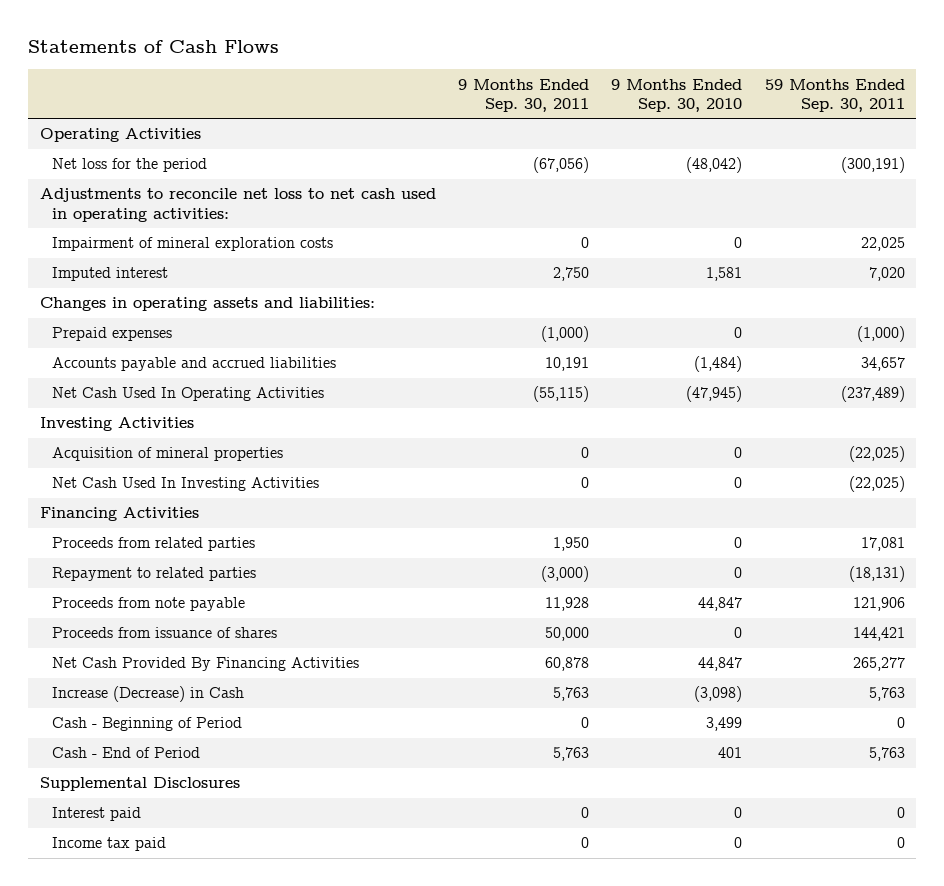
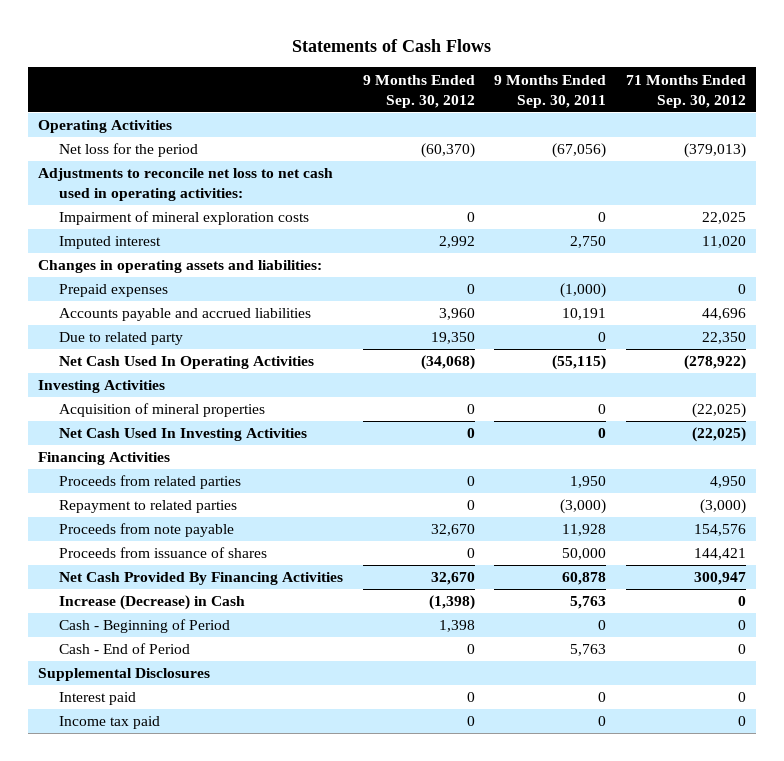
- | 9 Months Ended Sep. 30, 2011 | 9 Months Ended Sep. 30, 2010 | 59 Months Ended Sep. 30, 2011
+ | 9 Months Ended Sep. 30, 2012 | 9 Months Ended Sep. 30, 2011 | 71 Months Ended Sep. 30, 2012
+ Due to related party | 19,350 | 0 | 22,350

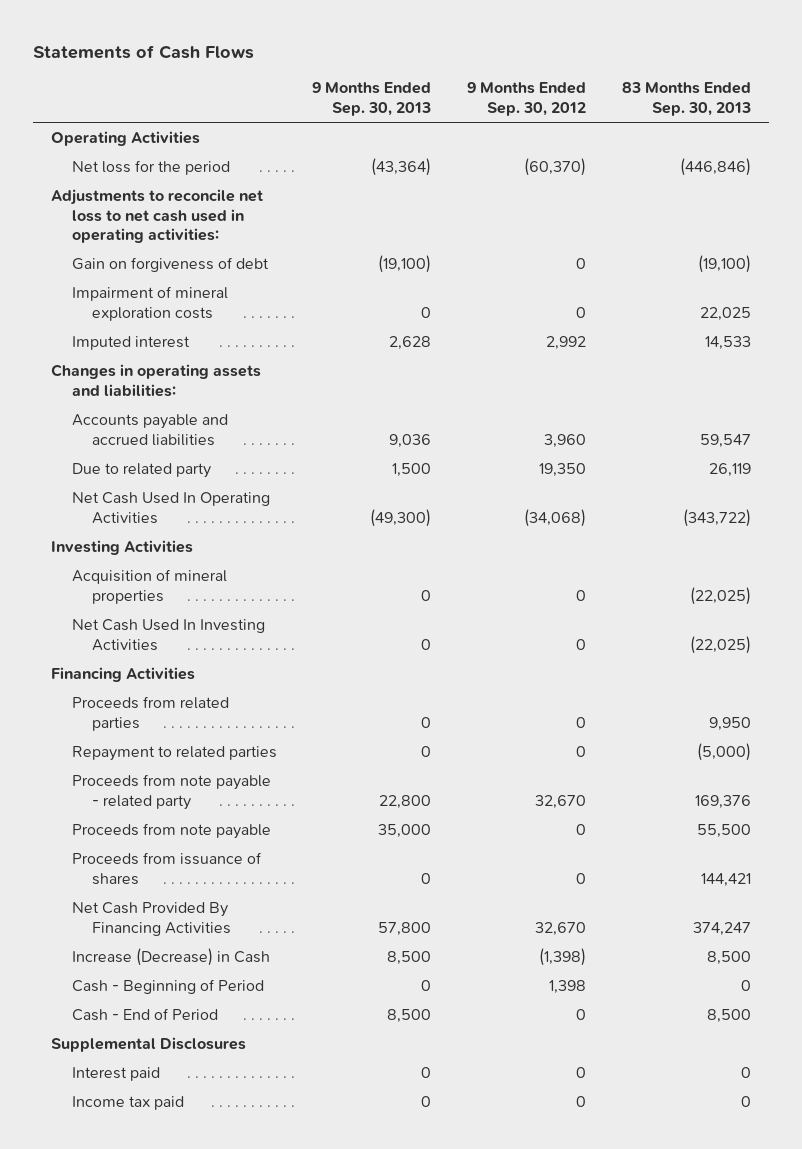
- | 9 Months Ended Sep. 30, 2012 | 9 Months Ended Sep. 30, 2011 | 71 Months Ended Sep. 30, 2012
+ | 9 Months Ended Sep. 30, 2013 | 9 Months Ended Sep. 30, 2012 | 83 Months Ended Sep. 30, 2013
+ Gain on forgiveness of debt | (19,100) | 0 | (19,100)
- Prepaid expenses | 0 | (1,000) | 0
- Proceeds from note payable | 32,670 | 11,928 | 154,576
+ Proceeds from note payable - related party | 22,800 | 32,670 | 169,376
+ Proceeds from note payable | 35,000 | 0 | 55,500

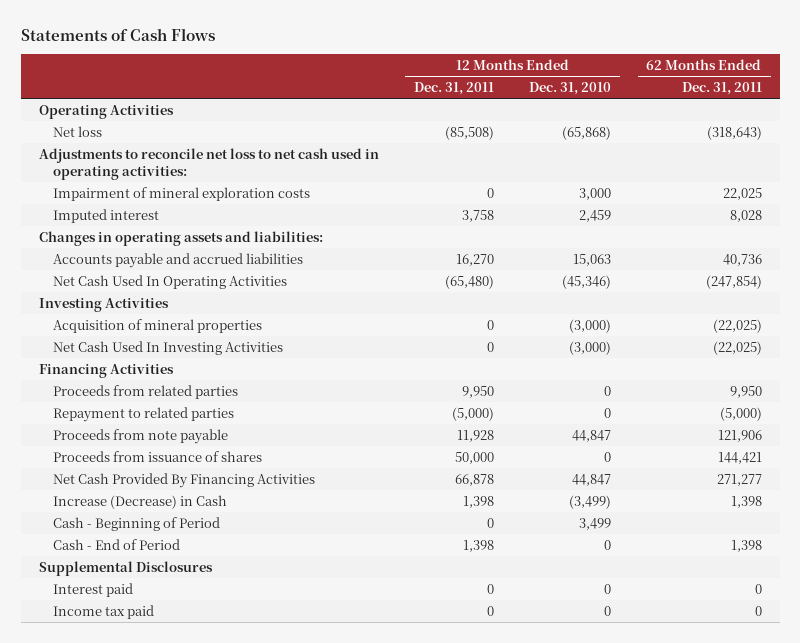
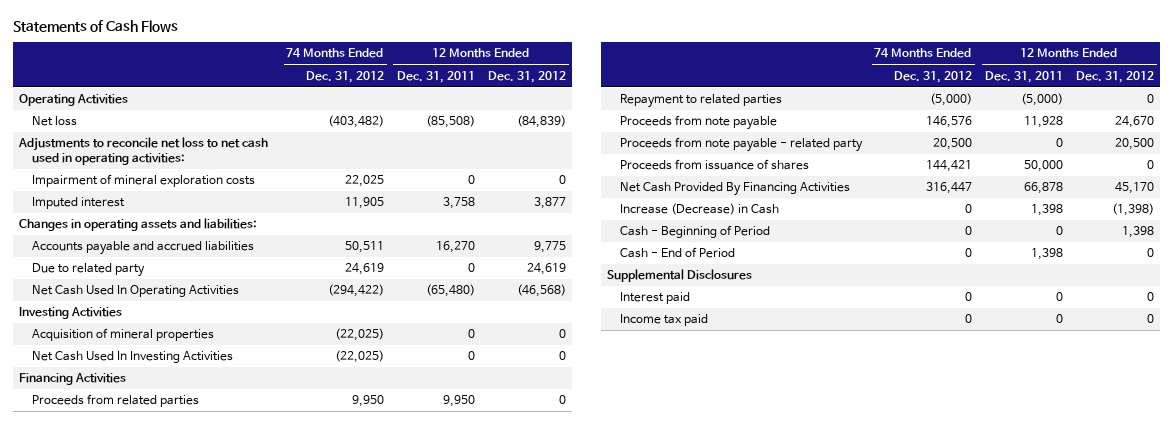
- | 12 Months Ended Dec. 31, 2011 | 12 Months Ended Dec. 31, 2010 | 62 Months Ended Dec. 31, 2011
+ | 74 Months Ended Dec. 31, 2012 | 12 Months Ended Dec. 31, 2011 | 12 Months Ended Dec. 31, 2012
+ Due to related party | 24,619 | 0 | 24,619
+ Proceeds from note payable - related party | 20,500 | 0 | 20,500

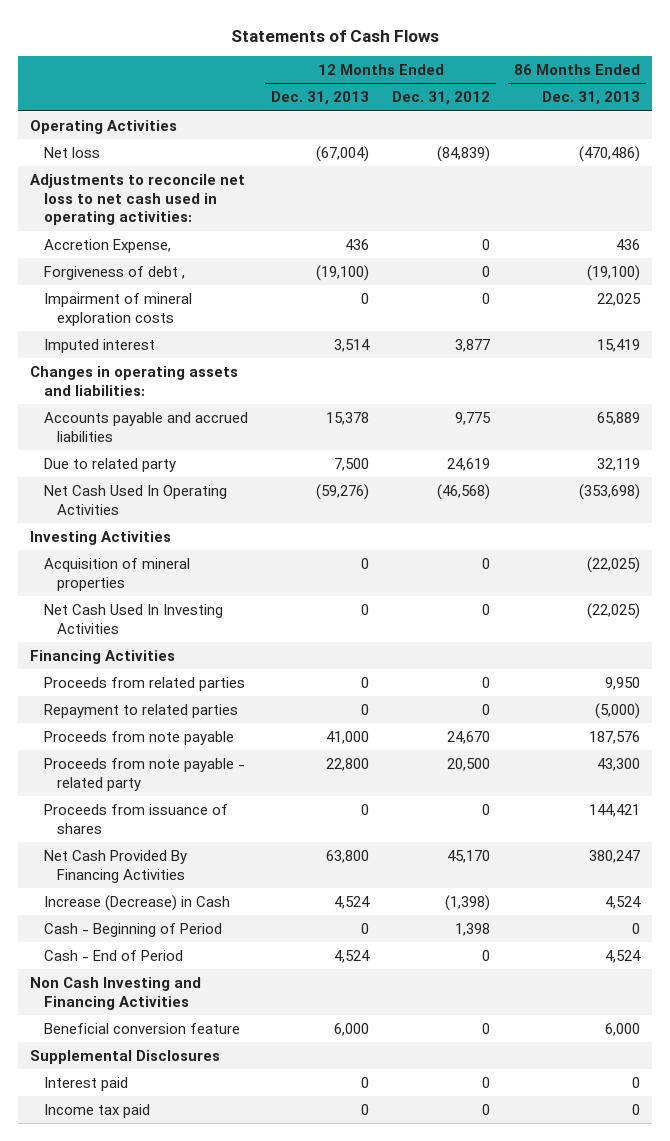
- | 74 Months Ended Dec. 31, 2012 | 12 Months Ended Dec. 31, 2011 | 12 Months Ended Dec. 31, 2012
+ | 12 Months Ended Dec. 31, 2013 | 12 Months Ended Dec. 31, 2012 | 86 Months Ended Dec. 31, 2013
+ Accretion Expense, | 436 | 0 | 436
+ Forgiveness of debt , | (19,100) | 0 | (19,100)
+ Non Cash Investing and Financing Activities
+ Beneficial conversion feature | 6,000 | 0 | 6,000

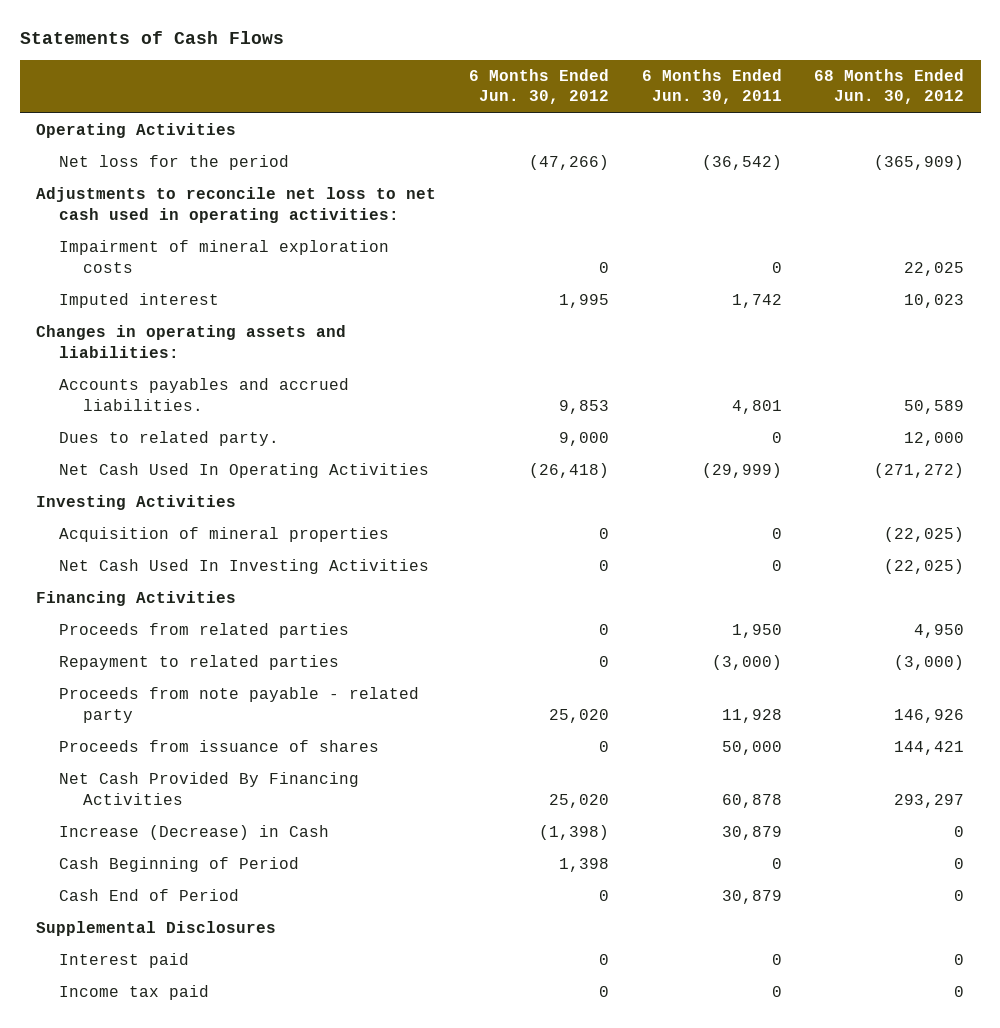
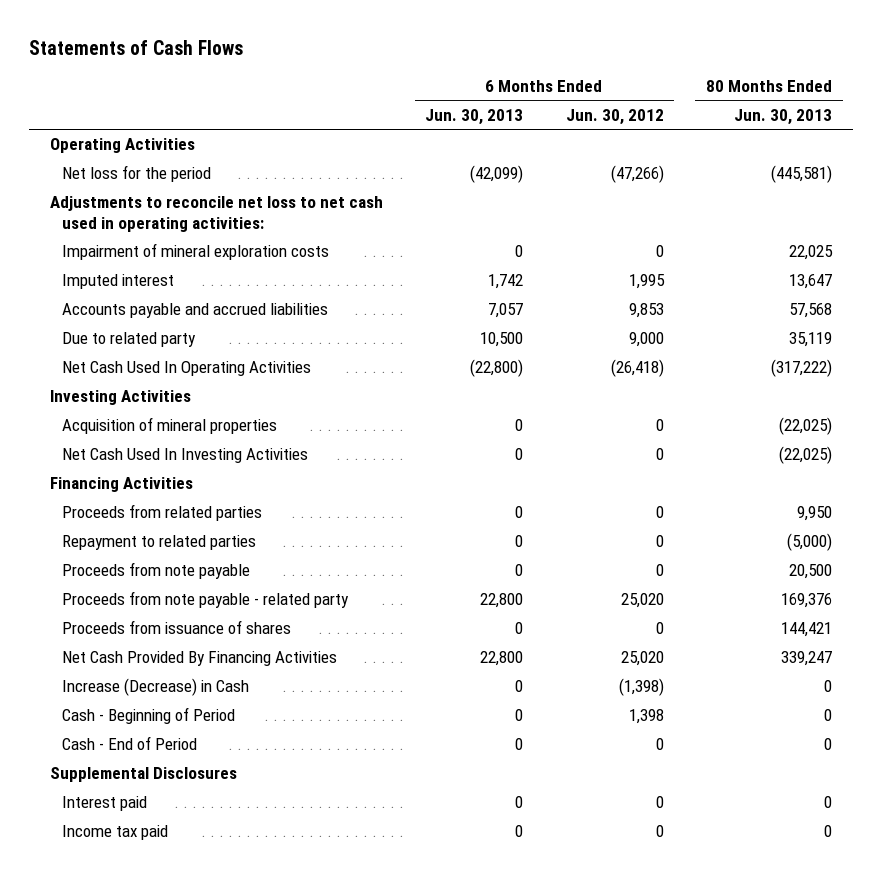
- | 6 Months Ended Jun. 30, 2012 | 6 Months Ended Jun. 30, 2011 | 68 Months Ended Jun. 30, 2012
+ | 6 Months Ended Jun. 30, 2013 | 6 Months Ended Jun. 30, 2012 | 80 Months Ended Jun. 30, 2013
- Changes in operating assets and liabilities:
- Accounts payables and accrued liabilities. | 9,853 | 4,801 | 50,589
- Dues to related party. | 9,000 | 0 | 12,000
+ Accounts payable and accrued liabilities | 7,057 | 9,853 | 57,568
+ Due to related party | 10,500 | 9,000 | 35,119
+ Proceeds from note payable | 0 | 0 | 20,500
- Cash Beginning of Period | 1,398 | 0 | 0
- Cash End of Period | 0 | 30,879 | 0
+ Cash - Beginning of Period | 0 | 1,398 | 0
+ Cash - End of Period | 0 | 0 | 0

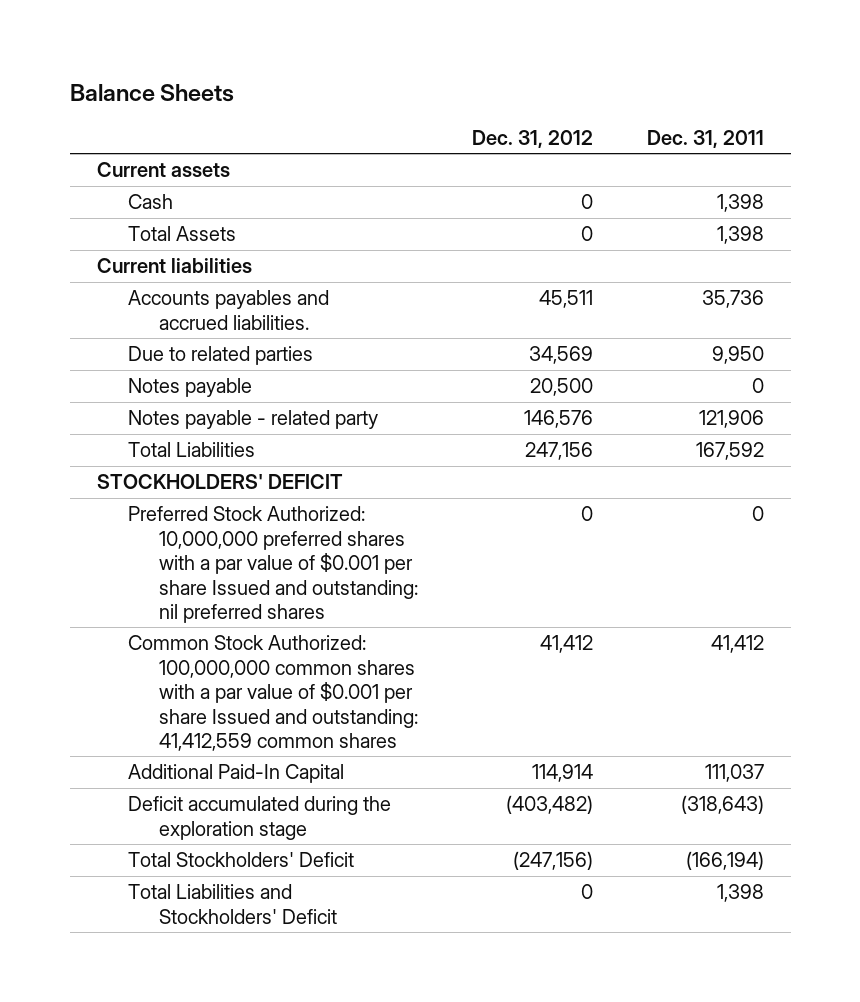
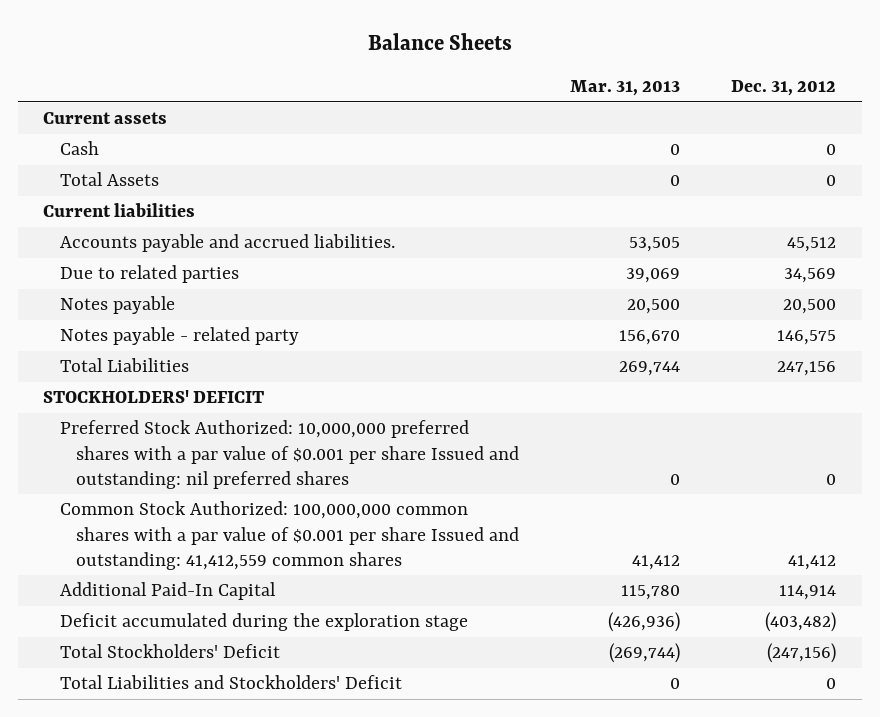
- | Dec. 31, 2012 | Dec. 31, 2011
+ | Mar. 31, 2013 | Dec. 31, 2012
- Accounts payables and accrued liabilities. | 45,511 | 35,736
+ Accounts payable and accrued liabilities. | 53,505 | 45,512
- Notes payable - related party | 146,576 | 121,906
+ Notes payable - related party | 156,670 | 146,575

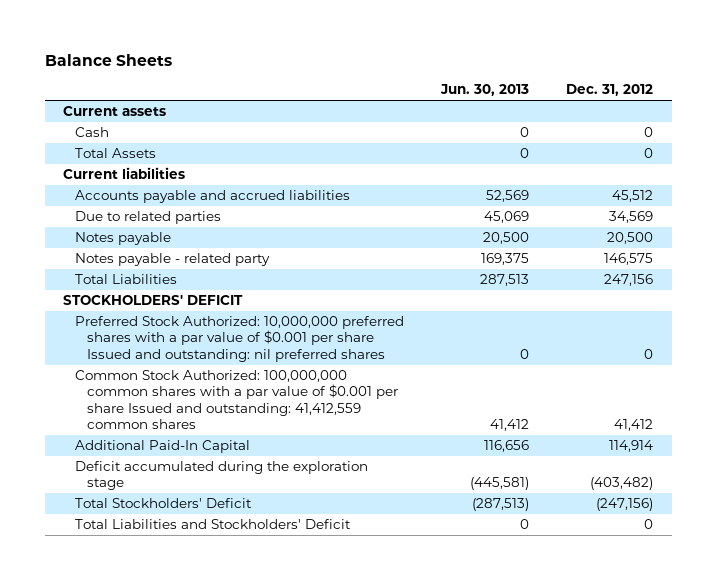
- | Mar. 31, 2013 | Dec. 31, 2012
+ | Jun. 30, 2013 | Dec. 31, 2012
- Accounts payable and accrued liabilities. | 53,505 | 45,512
+ Accounts payable and accrued liabilities | 52,569 | 45,512

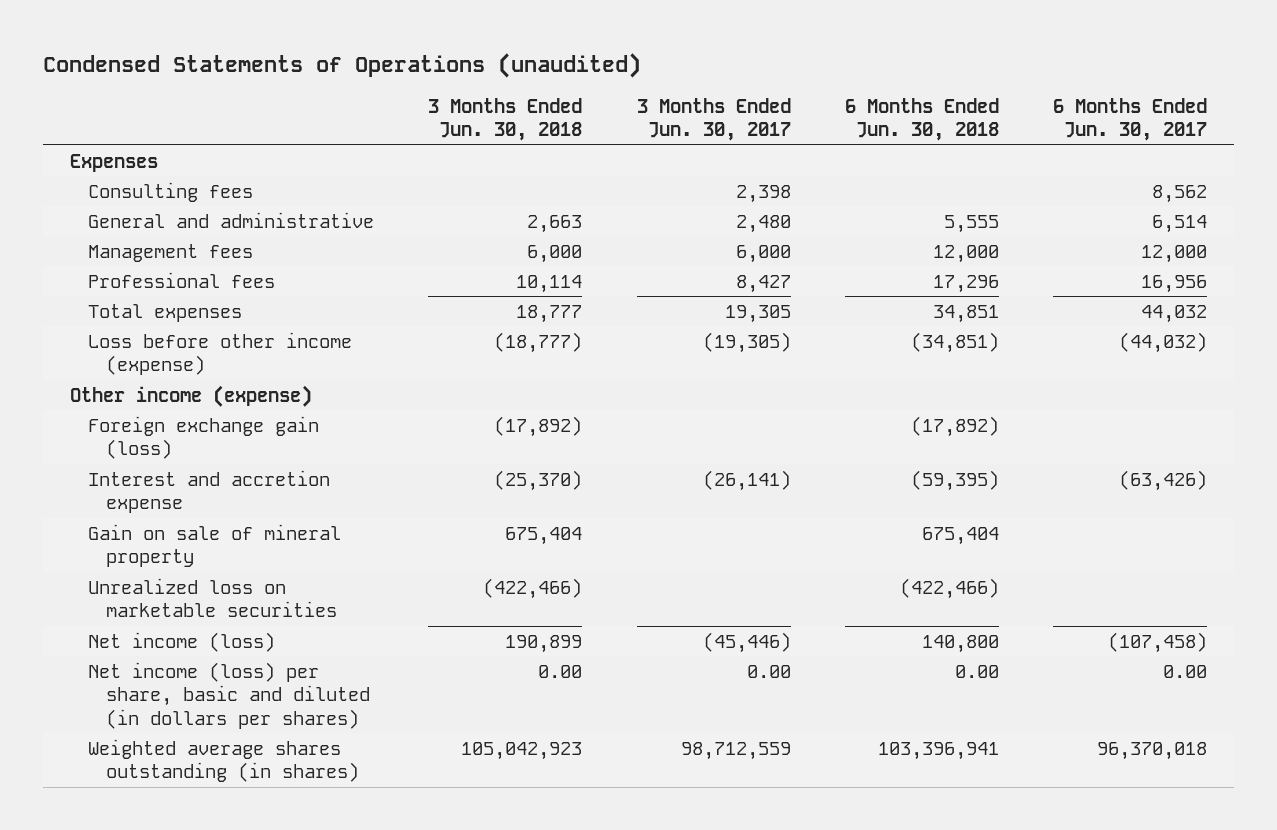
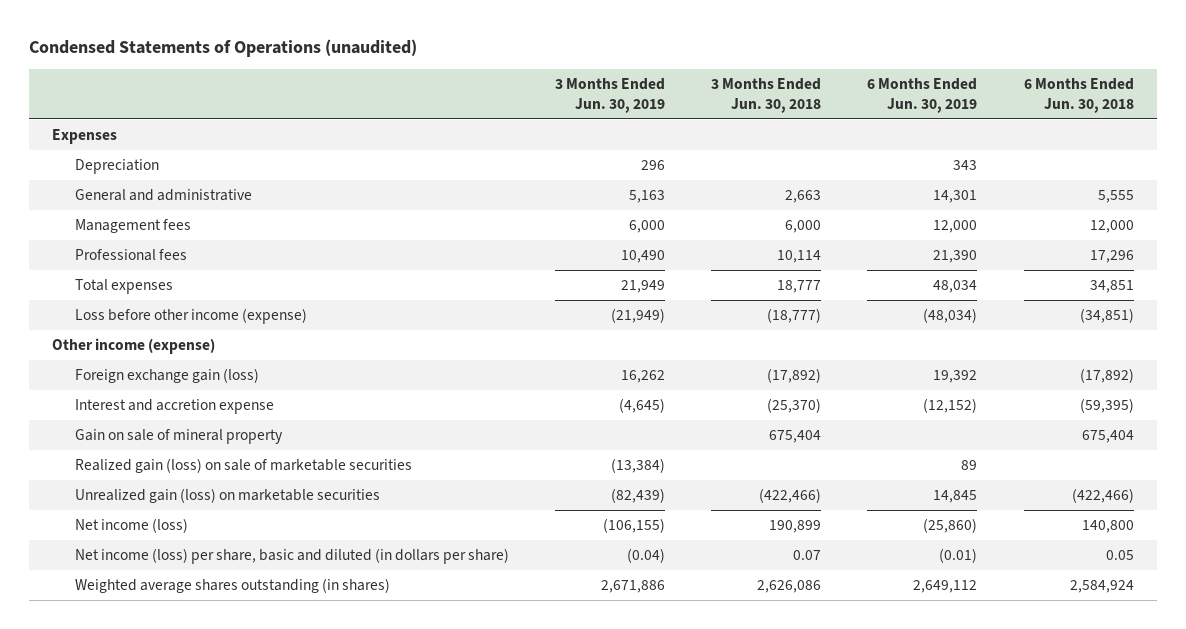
- | 3 Months Ended Jun. 30, 2018 | 3 Months Ended Jun. 30, 2017 | 6 Months Ended Jun. 30, 2018 | 6 Months Ended Jun. 30, 2017
+ | 3 Months Ended Jun. 30, 2019 | 3 Months Ended Jun. 30, 2018 | 6 Months Ended Jun. 30, 2019 | 6 Months Ended Jun. 30, 2018
- Consulting fees | | 2,398 | | 8,562
+ Depreciation | 296 | | 343 |
- Unrealized loss on marketable securities | (422,466) | | (422,466) |
+ Realized gain (loss) on sale of marketable securities | (13,384) | | 89 |
+ Unrealized gain (loss) on marketable securities | (82,439) | (422,466) | 14,845 | (422,466)
- Net income (loss) per share, basic and diluted (in dollars per shares) | 0.00 | 0.00 | 0.00 | 0.00
- Weighted average shares outstanding (in shares) | 105,042,923 | 98,712,559 | 103,396,941 | 96,370,018
+ Net income (loss) per share, basic and diluted (in dollars per share) | (0.04) | 0.07 | (0.01) | 0.05
+ Weighted average shares outstanding (in shares) | 2,671,886 | 2,626,086 | 2,649,112 | 2,584,924

